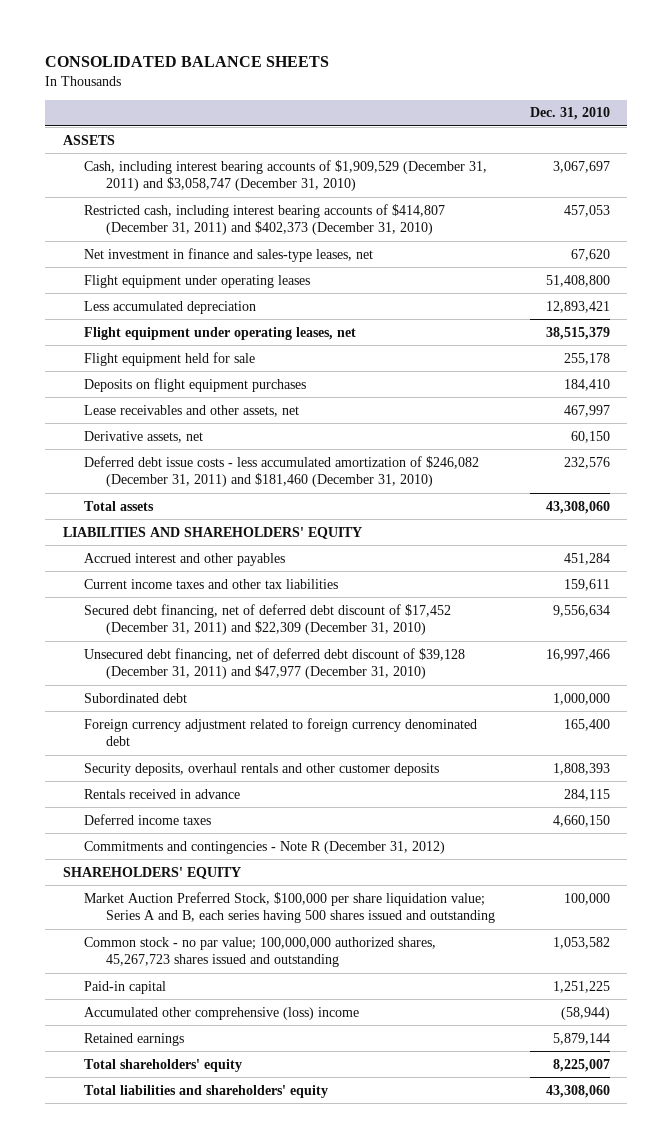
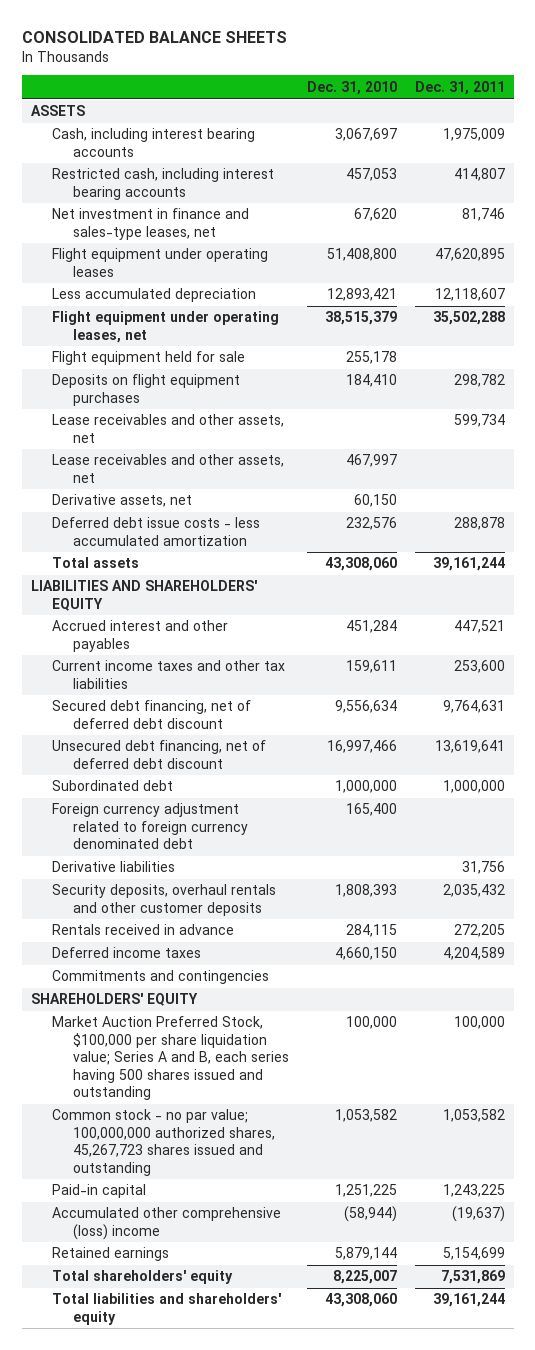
- | Dec. 31, 2010
+ | Dec. 31, 2010 | Dec. 31, 2011
- Cash, including interest bearing accounts of $1,909,529 (December 31, 2011) and $3,058,747 (December 31, 2010) | 3,067,697
- Restricted cash, including interest bearing accounts of $414,807 (December 31, 2011) and $402,373 (December 31, 2010) | 457,053
+ Cash, including interest bearing accounts | 3,067,697 | 1,975,009
+ Restricted cash, including interest bearing accounts | 457,053 | 414,807
+ Lease receivables and other assets, net | | 599,734
- Deferred debt issue costs - less accumulated amortization of $246,082 (December 31, 2011) and $181,460 (December 31, 2010) | 232,576
+ Deferred debt issue costs - less accumulated amortization | 232,576 | 288,878
- Secured debt financing, net of deferred debt discount of $17,452 (December 31, 2011) and $22,309 (December 31, 2010) | 9,556,634
- Unsecured debt financing, net of deferred debt discount of $39,128 (December 31, 2011) and $47,977 (December 31, 2010) | 16,997,466
+ Secured debt financing, net of deferred debt discount | 9,556,634 | 9,764,631
+ Unsecured debt financing, net of deferred debt discount | 16,997,466 | 13,619,641
+ Derivative liabilities | | 31,756
- Commitments and contingencies - Note R (December 31, 2012)
+ Commitments and contingencies

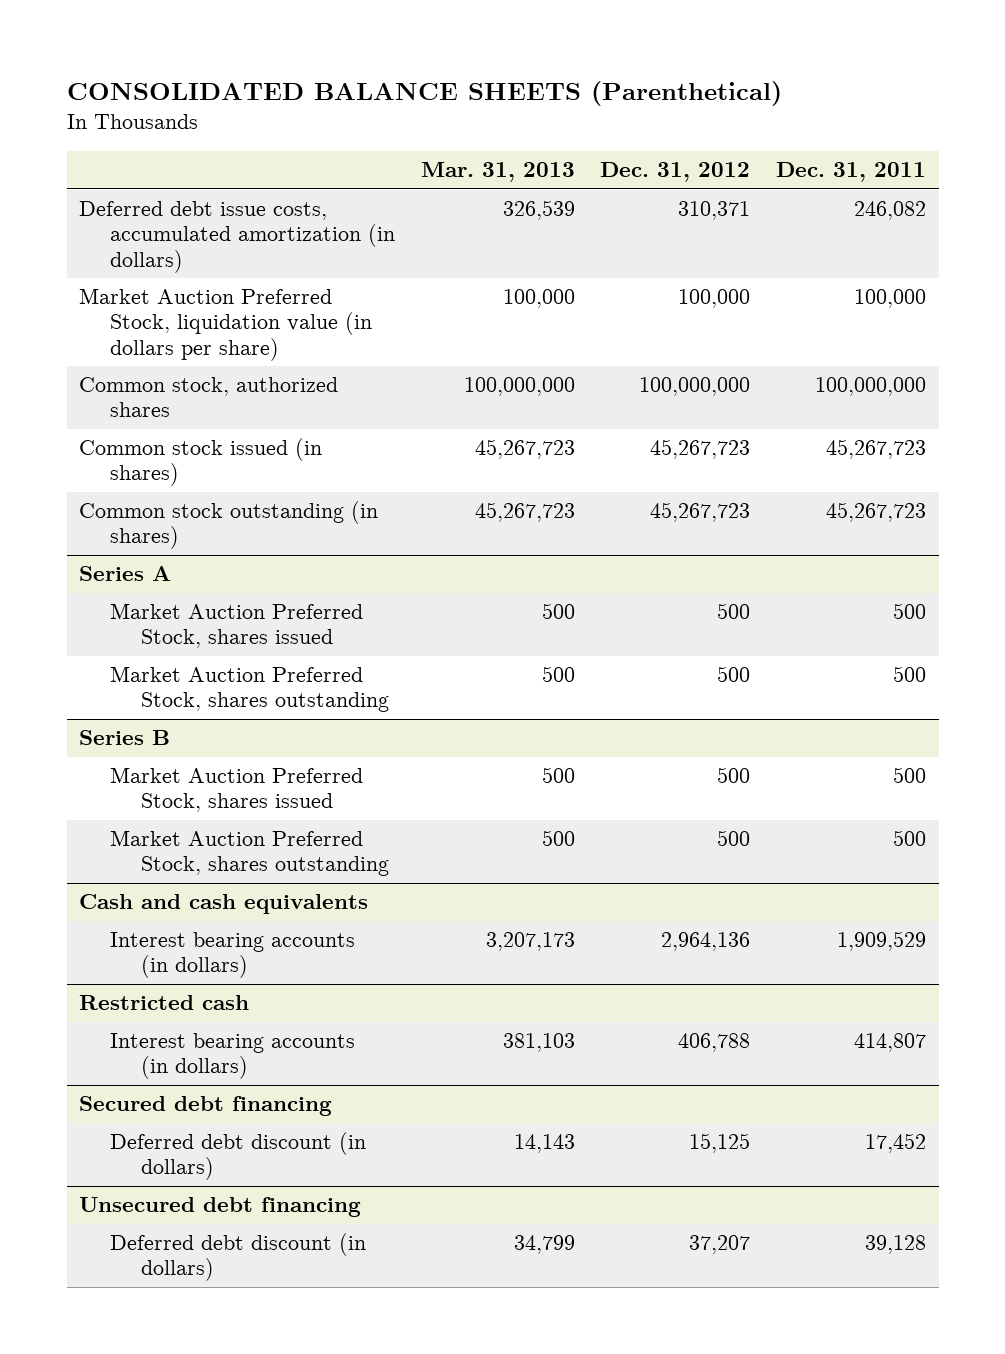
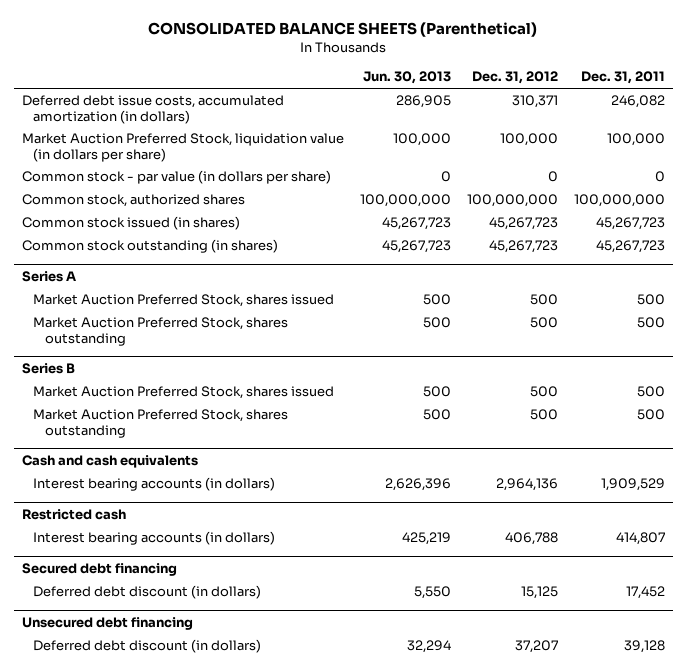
- | Mar. 31, 2013 | Dec. 31, 2012 | Dec. 31, 2011
+ | Jun. 30, 2013 | Dec. 31, 2012 | Dec. 31, 2011
+ Common stock - par value (in dollars per share) | 0 | 0 | 0

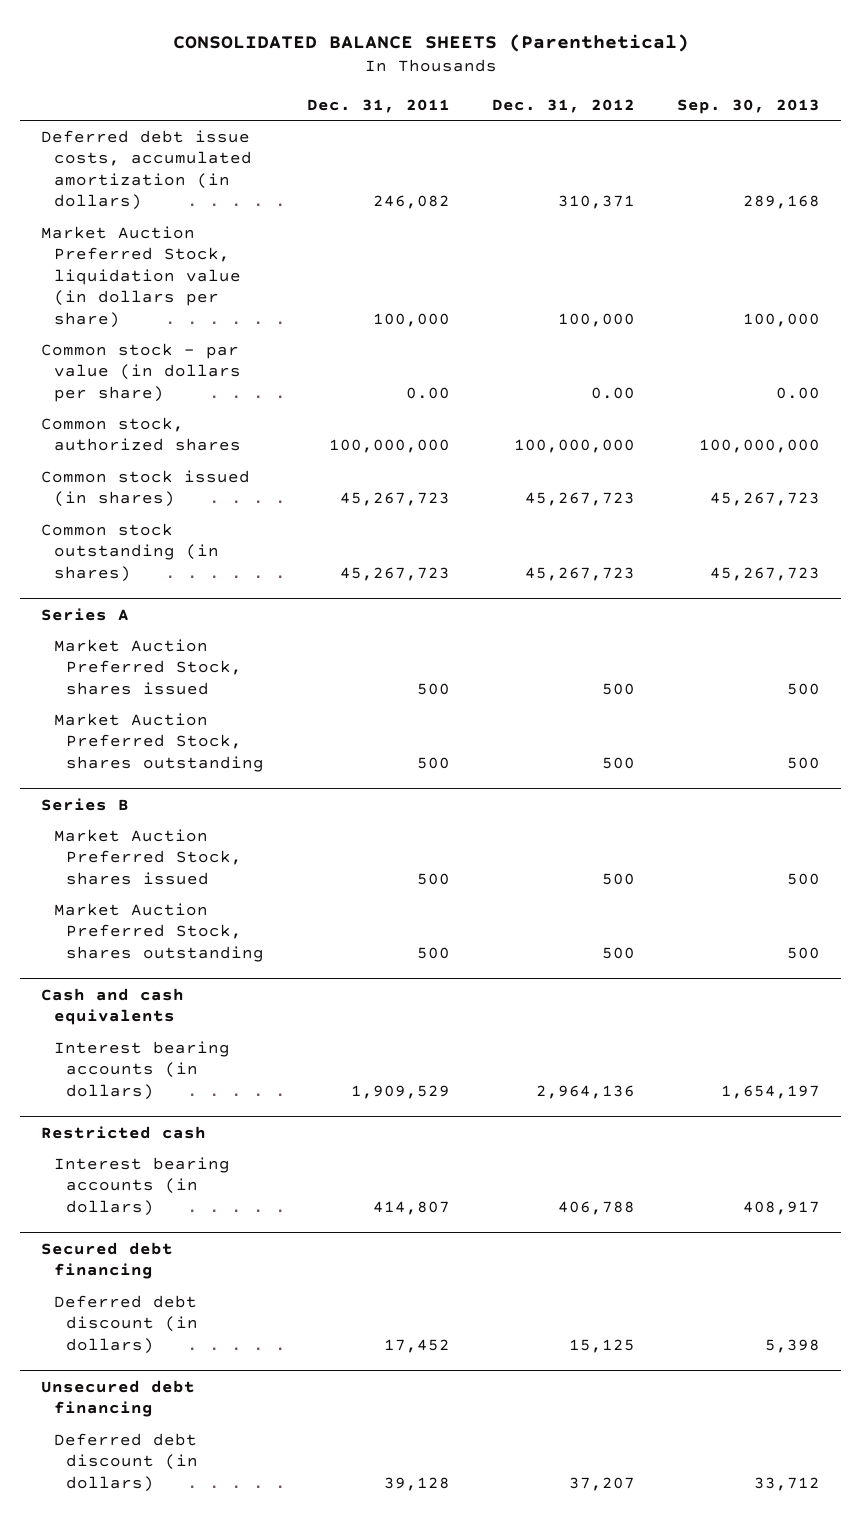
- | Jun. 30, 2013 | Dec. 31, 2012 | Dec. 31, 2011
+ | Dec. 31, 2011 | Dec. 31, 2012 | Sep. 30, 2013
- Common stock - par value (in dollars per share) | 0 | 0 | 0
+ Common stock - par value (in dollars per share) | 0.00 | 0.00 | 0.00

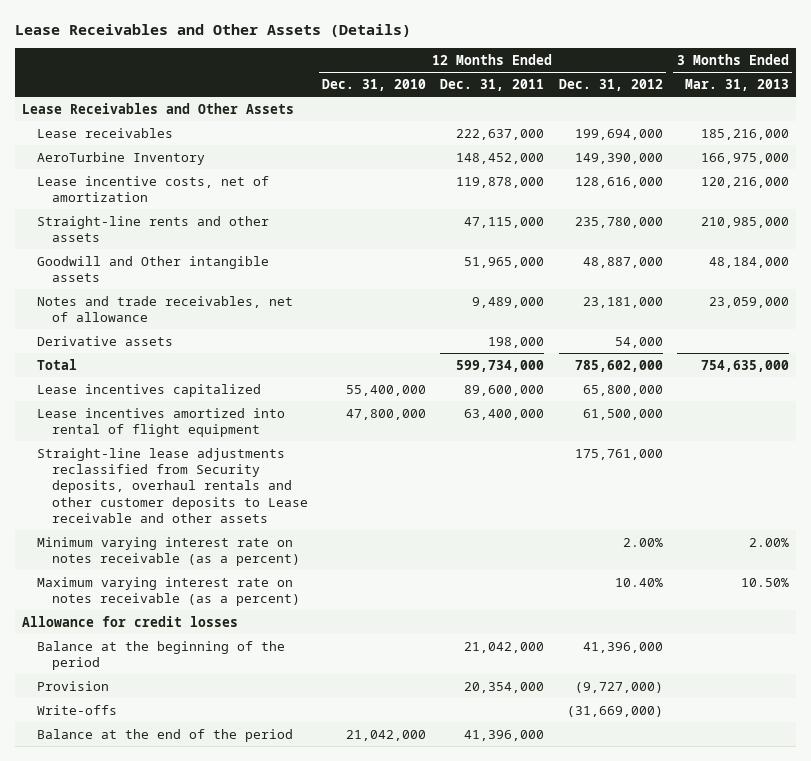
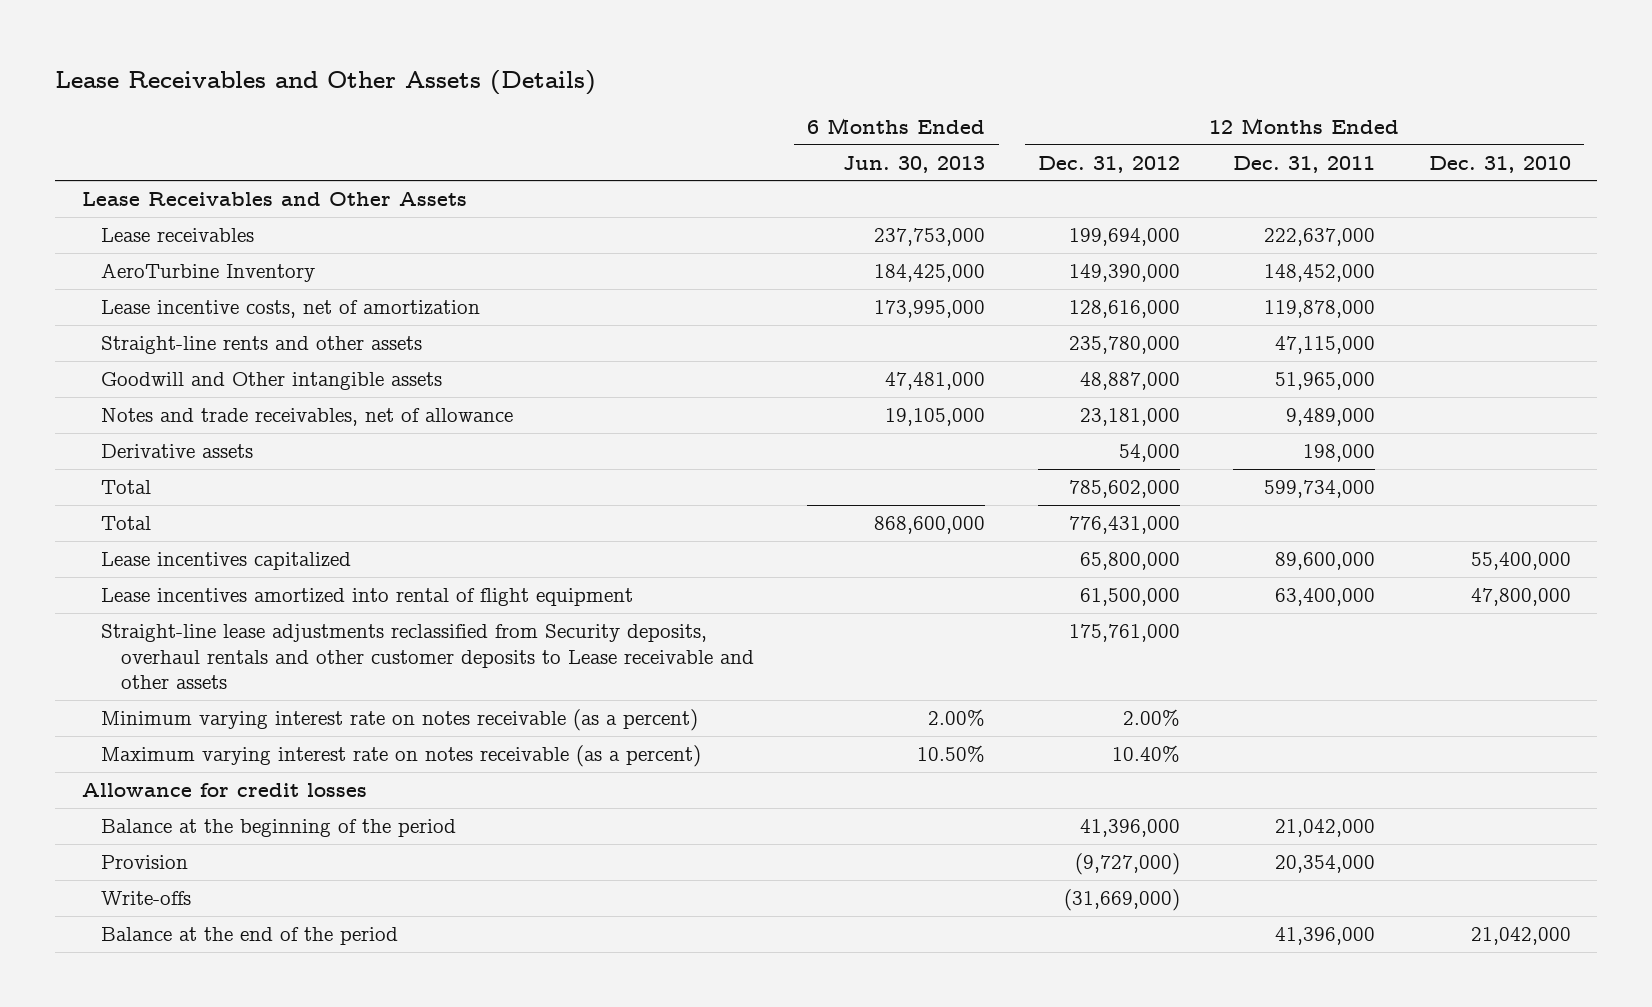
- | 12 Months Ended Dec. 31, 2010 | 12 Months Ended Dec. 31, 2011 | 12 Months Ended Dec. 31, 2012 | 3 Months Ended Mar. 31, 2013
+ | 6 Months Ended Jun. 30, 2013 | 12 Months Ended Dec. 31, 2012 | 12 Months Ended Dec. 31, 2011 | 12 Months Ended Dec. 31, 2010
+ Total | 868,600,000 | 776,431,000 | |

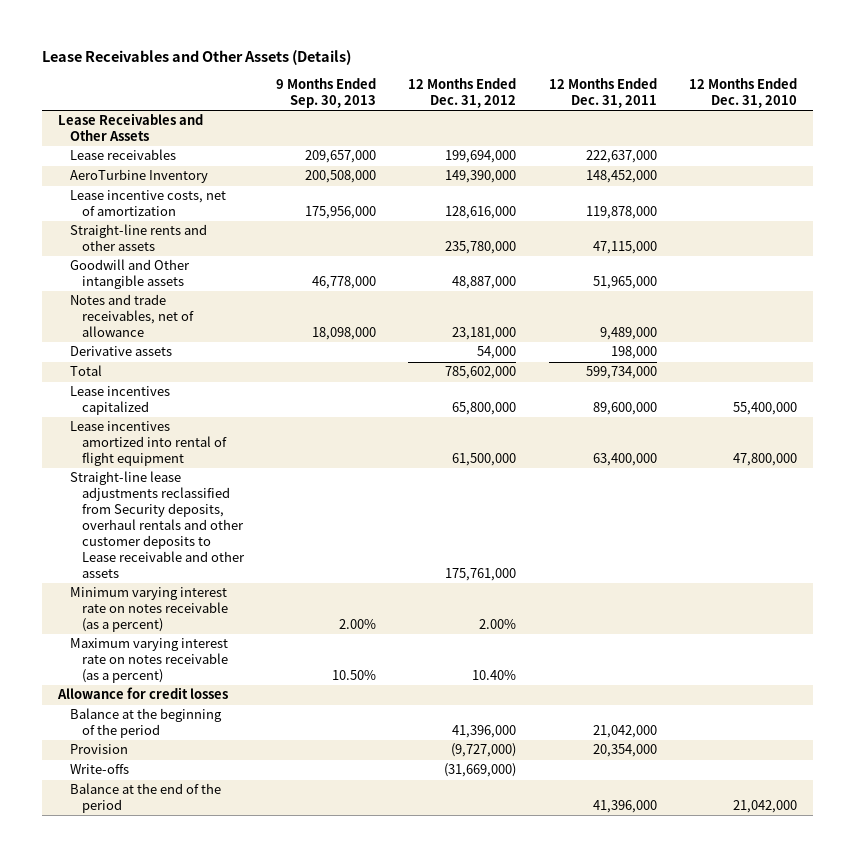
- | 6 Months Ended Jun. 30, 2013 | 12 Months Ended Dec. 31, 2012 | 12 Months Ended Dec. 31, 2011 | 12 Months Ended Dec. 31, 2010
+ | 9 Months Ended Sep. 30, 2013 | 12 Months Ended Dec. 31, 2012 | 12 Months Ended Dec. 31, 2011 | 12 Months Ended Dec. 31, 2010
- Total | 868,600,000 | 776,431,000 | |

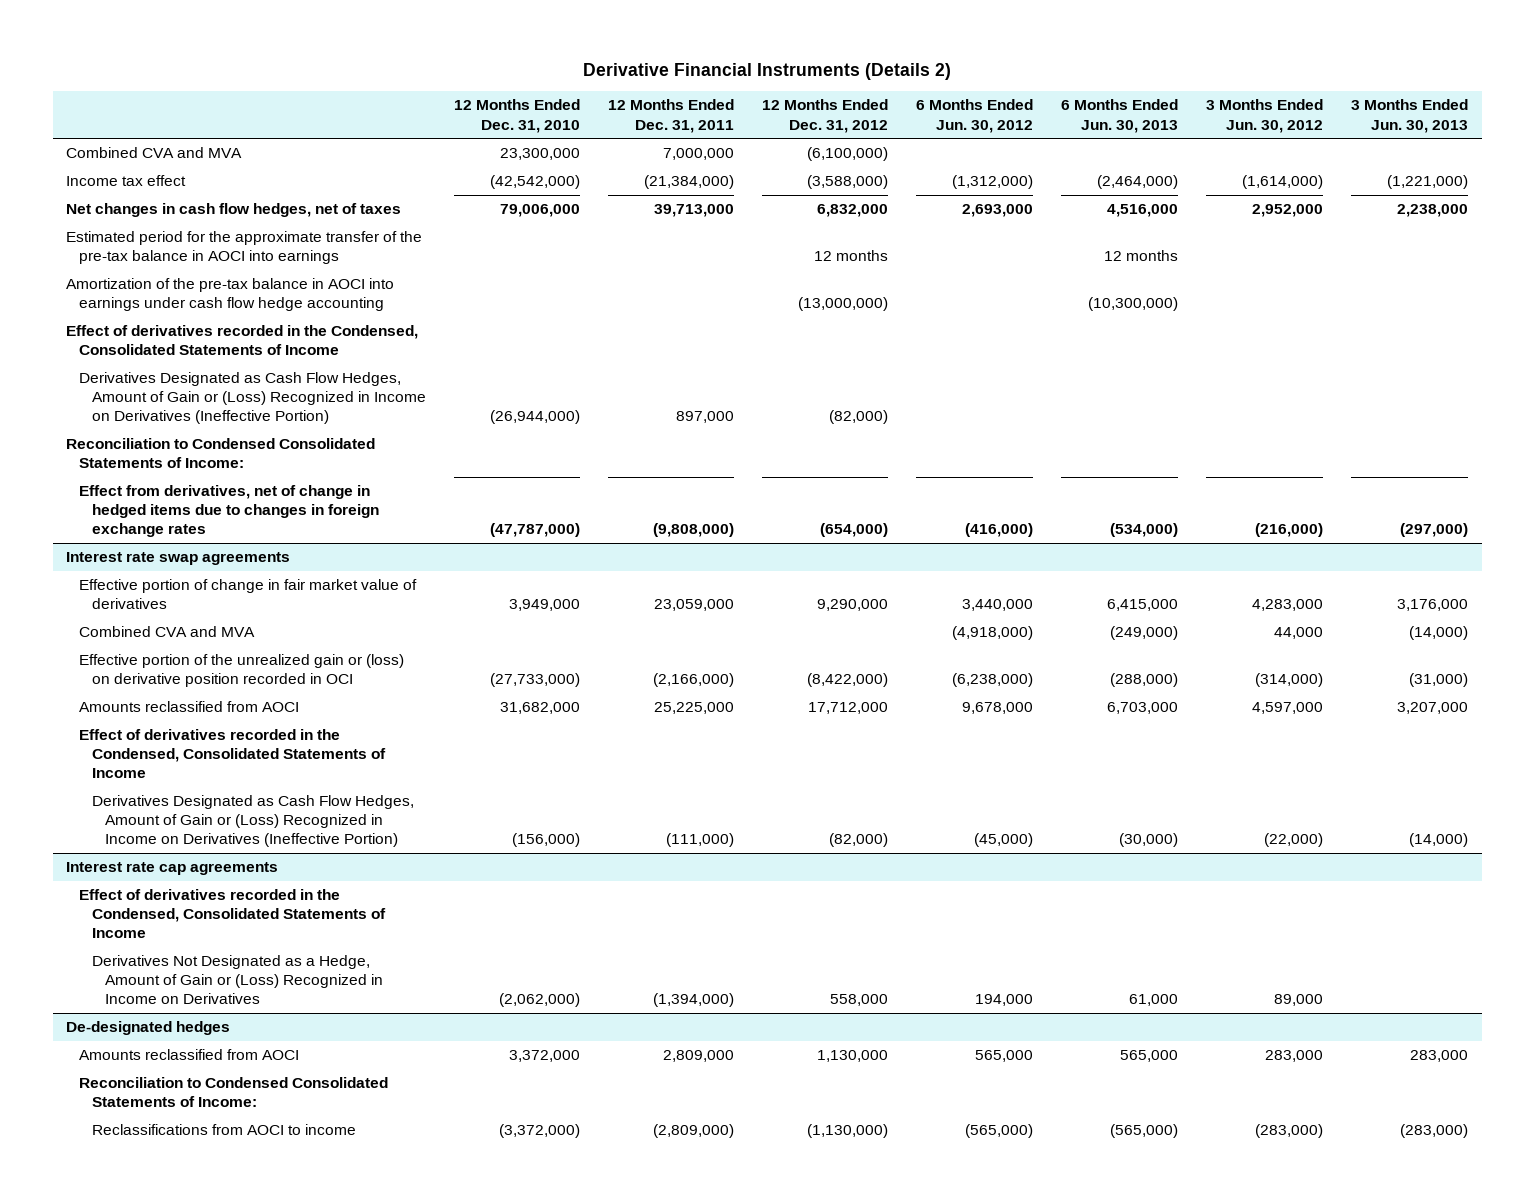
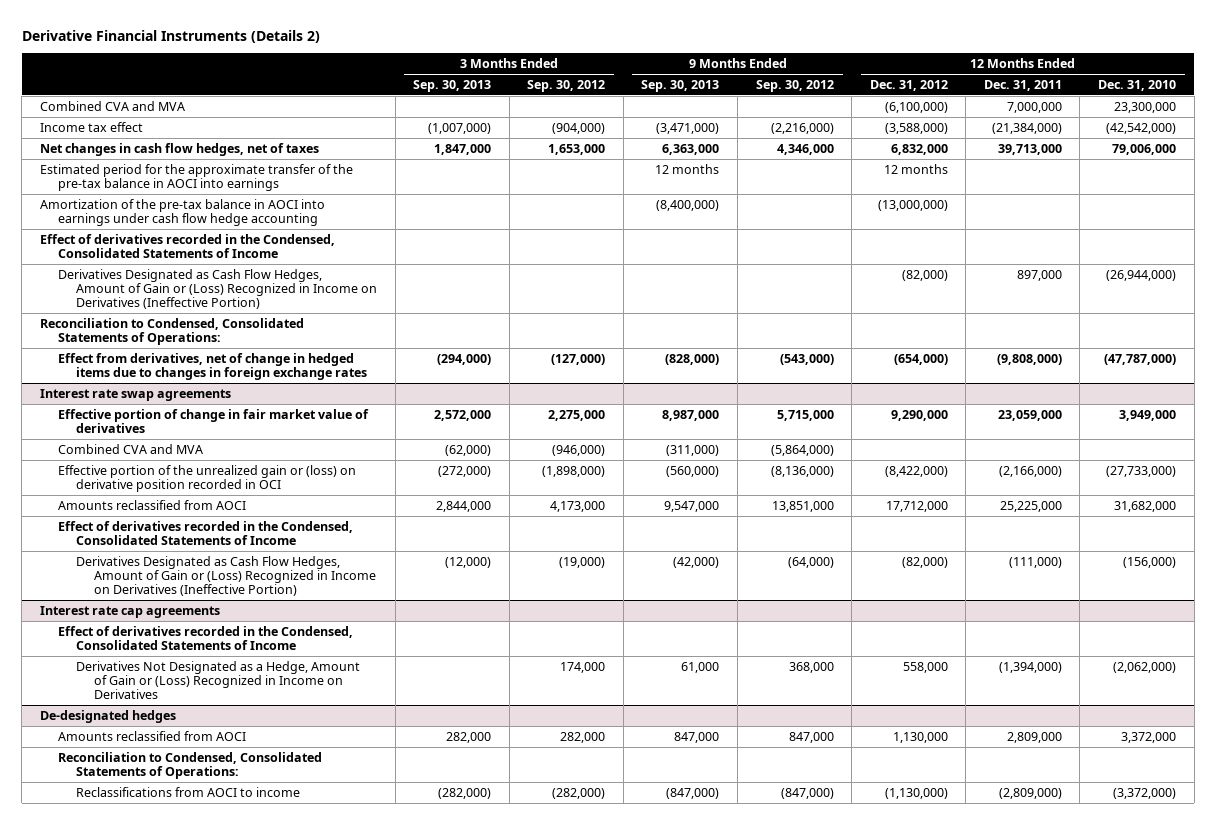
- | 12 Months Ended Dec. 31, 2010 | 12 Months Ended Dec. 31, 2011 | 12 Months Ended Dec. 31, 2012 | 6 Months Ended Jun. 30, 2012 | 6 Months Ended Jun. 30, 2013 | 3 Months Ended Jun. 30, 2012 | 3 Months Ended Jun. 30, 2013
+ | 3 Months Ended Sep. 30, 2013 | 3 Months Ended Sep. 30, 2012 | 9 Months Ended Sep. 30, 2013 | 9 Months Ended Sep. 30, 2012 | 12 Months Ended Dec. 31, 2012 | 12 Months Ended Dec. 31, 2011 | 12 Months Ended Dec. 31, 2010
- Reconciliation to Condensed Consolidated Statements of Income:
+ Reconciliation to Condensed, Consolidated Statements of Operations:
@ De-designated hedges
- Reconciliation to Condensed Consolidated Statements of Income:
+ Reconciliation to Condensed, Consolidated Statements of Operations:

